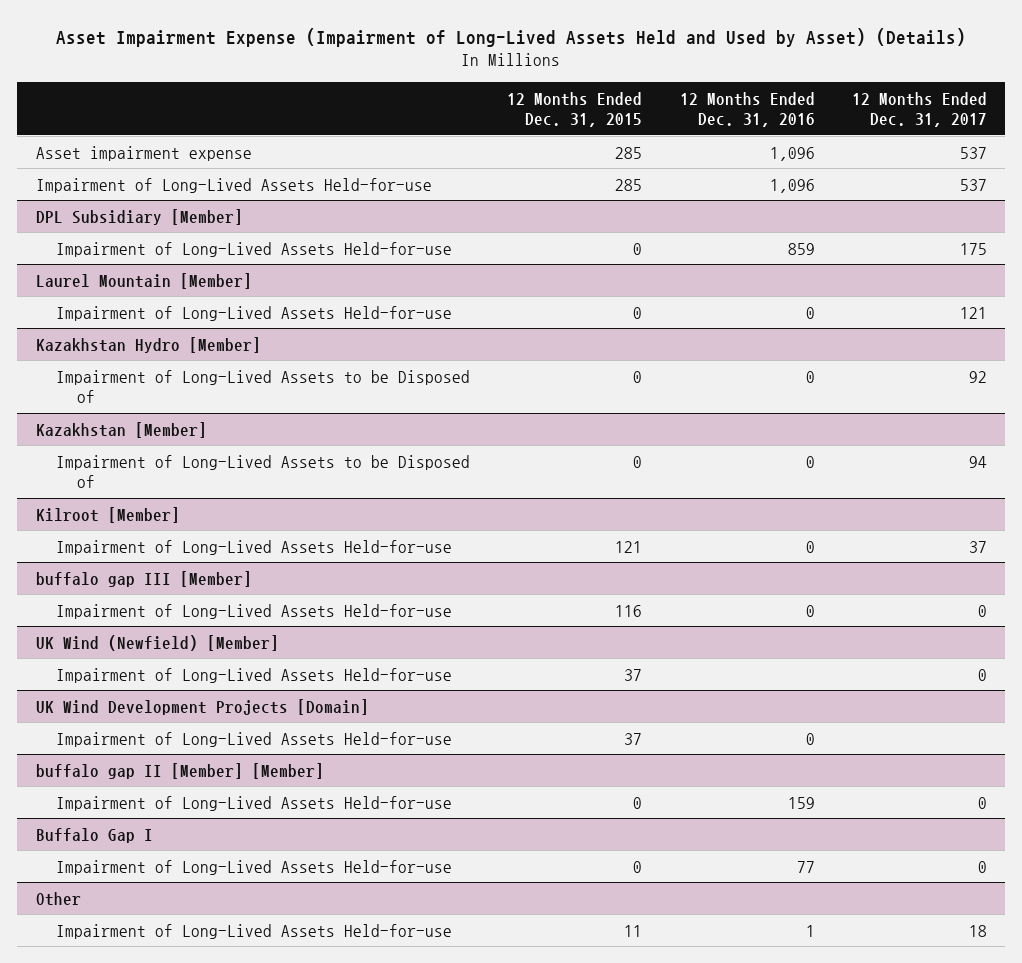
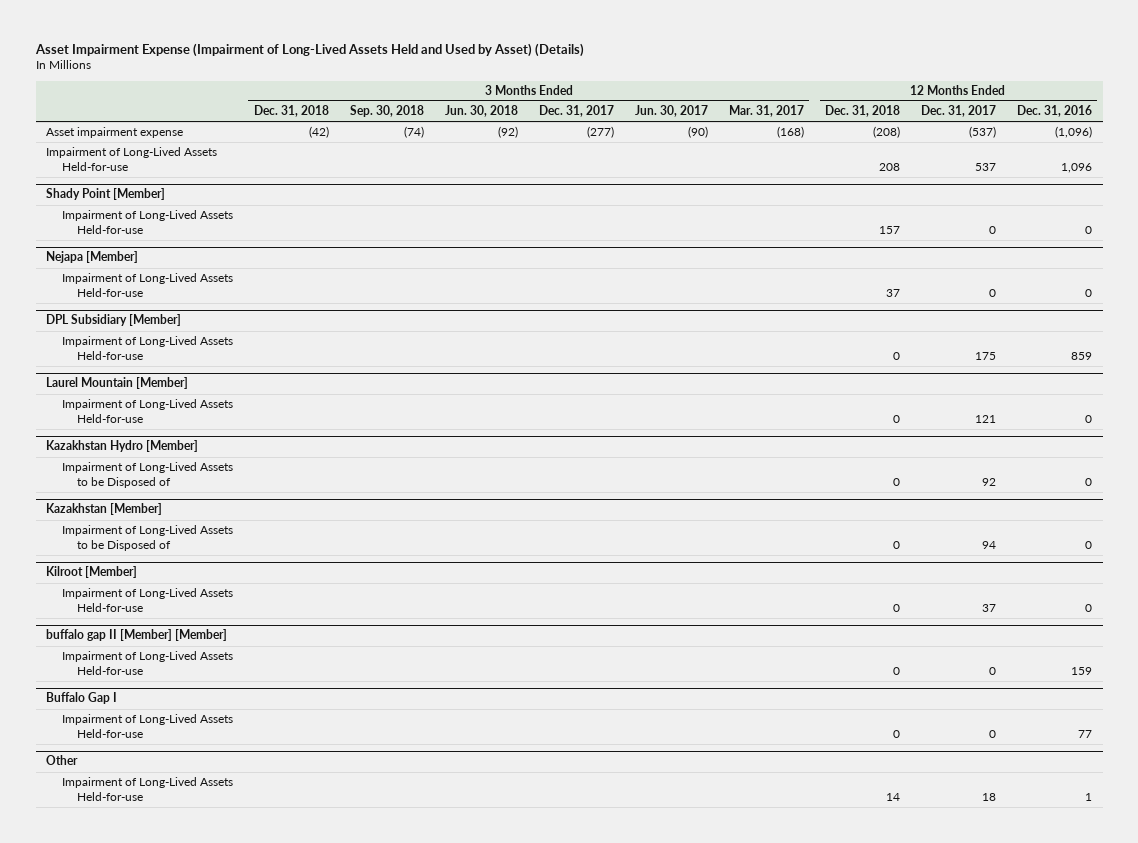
- | 12 Months Ended Dec. 31, 2015 | 12 Months Ended Dec. 31, 2016 | 12 Months Ended Dec. 31, 2017
+ | 3 Months Ended Dec. 31, 2018 | 3 Months Ended Sep. 30, 2018 | 3 Months Ended Jun. 30, 2018 | 3 Months Ended Dec. 31, 2017 | 3 Months Ended Jun. 30, 2017 | 3 Months Ended Mar. 31, 2017 | 12 Months Ended Dec. 31, 2018 | 12 Months Ended Dec. 31, 2017 | 12 Months Ended Dec. 31, 2016
- Asset impairment expense | 285 | 1,096 | 537
+ Asset impairment expense | (42) | (74) | (92) | (277) | (90) | (168) | (208) | (537) | (1,096)
+ Shady Point [Member]
+ Impairment of Long-Lived Assets Held-for-use | | | | | | | 157 | 0 | 0
+ Nejapa [Member]
+ Impairment of Long-Lived Assets Held-for-use | | | | | | | 37 | 0 | 0
- buffalo gap III [Member]
- Impairment of Long-Lived Assets Held-for-use | 116 | 0 | 0
- UK Wind (Newfield) [Member]
- Impairment of Long-Lived Assets Held-for-use | 37 | | 0
- UK Wind Development Projects [Domain]
- Impairment of Long-Lived Assets Held-for-use | 37 | 0 |

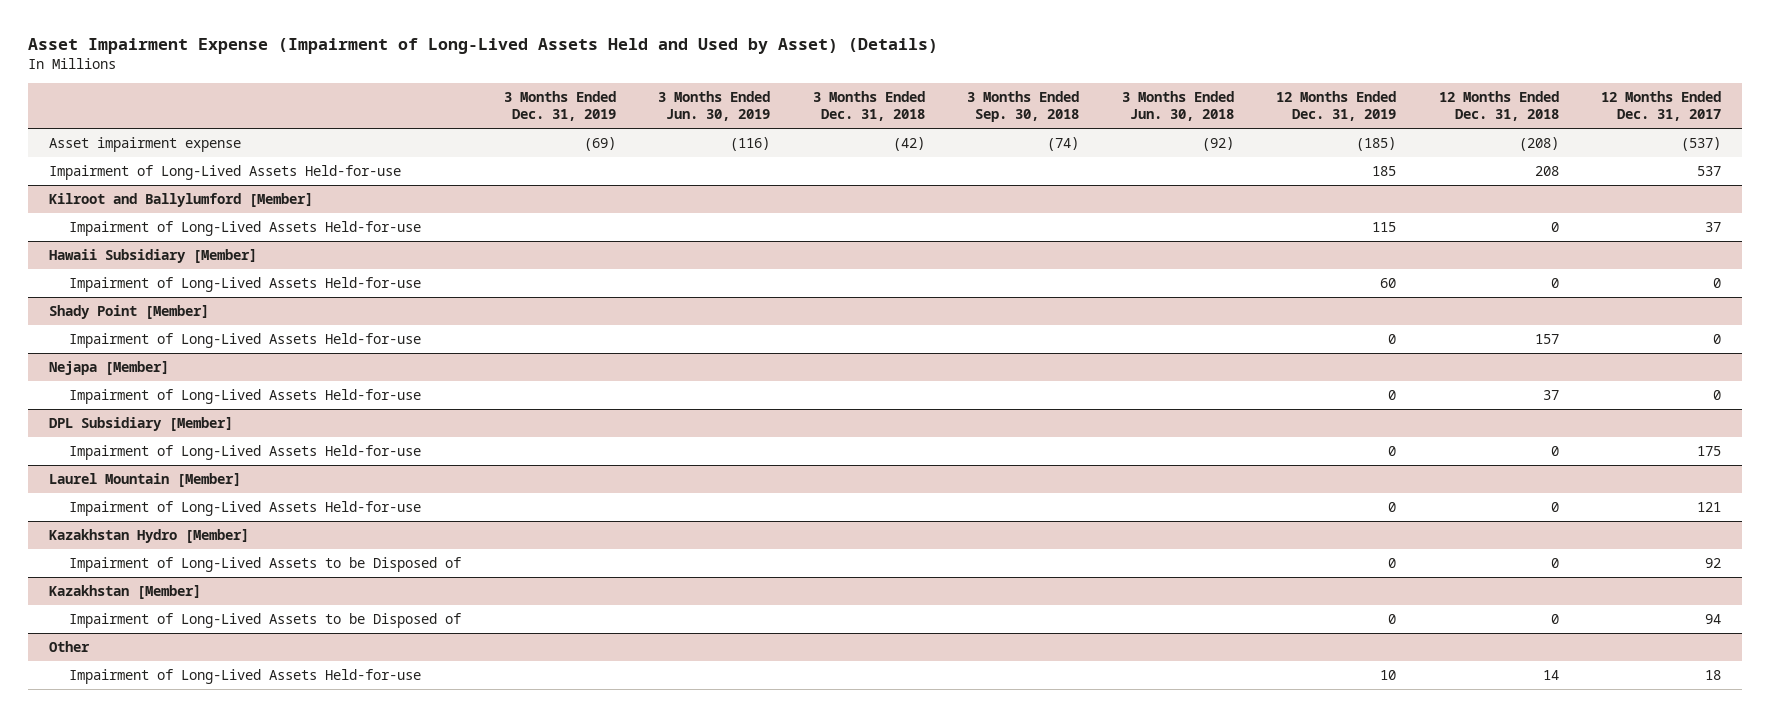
- | 3 Months Ended Dec. 31, 2018 | 3 Months Ended Sep. 30, 2018 | 3 Months Ended Jun. 30, 2018 | 3 Months Ended Dec. 31, 2017 | 3 Months Ended Jun. 30, 2017 | 3 Months Ended Mar. 31, 2017 | 12 Months Ended Dec. 31, 2018 | 12 Months Ended Dec. 31, 2017 | 12 Months Ended Dec. 31, 2016
+ | 3 Months Ended Dec. 31, 2019 | 3 Months Ended Jun. 30, 2019 | 3 Months Ended Dec. 31, 2018 | 3 Months Ended Sep. 30, 2018 | 3 Months Ended Jun. 30, 2018 | 12 Months Ended Dec. 31, 2019 | 12 Months Ended Dec. 31, 2018 | 12 Months Ended Dec. 31, 2017
+ Kilroot and Ballylumford [Member]
+ Impairment of Long-Lived Assets Held-for-use | | | | | | 115 | 0 | 37
+ Hawaii Subsidiary [Member]
+ Impairment of Long-Lived Assets Held-for-use | | | | | | 60 | 0 | 0
- Kilroot [Member]
- Impairment of Long-Lived Assets Held-for-use | | | | | | | 0 | 37 | 0
- buffalo gap II [Member] [Member]
- Impairment of Long-Lived Assets Held-for-use | | | | | | | 0 | 0 | 159
- Buffalo Gap I
- Impairment of Long-Lived Assets Held-for-use | | | | | | | 0 | 0 | 77

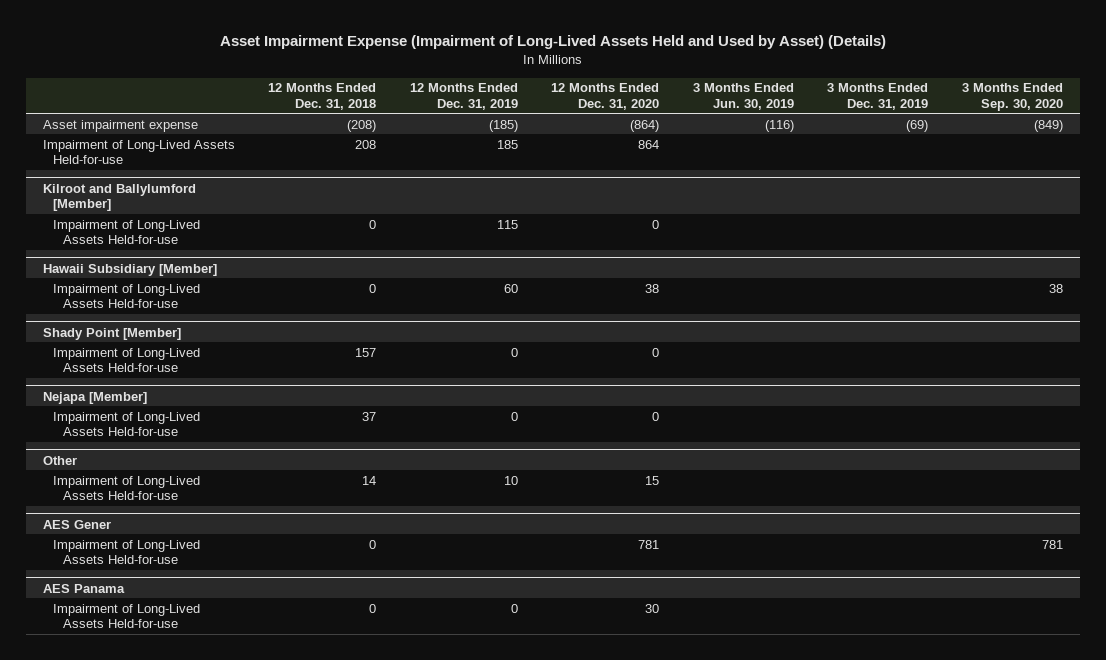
- | 3 Months Ended Dec. 31, 2019 | 3 Months Ended Jun. 30, 2019 | 3 Months Ended Dec. 31, 2018 | 3 Months Ended Sep. 30, 2018 | 3 Months Ended Jun. 30, 2018 | 12 Months Ended Dec. 31, 2019 | 12 Months Ended Dec. 31, 2018 | 12 Months Ended Dec. 31, 2017
+ | 12 Months Ended Dec. 31, 2018 | 12 Months Ended Dec. 31, 2019 | 12 Months Ended Dec. 31, 2020 | 3 Months Ended Jun. 30, 2019 | 3 Months Ended Dec. 31, 2019 | 3 Months Ended Sep. 30, 2020
- DPL Subsidiary [Member]
- Impairment of Long-Lived Assets Held-for-use | | | | | | 0 | 0 | 175
- Laurel Mountain [Member]
- Impairment of Long-Lived Assets Held-for-use | | | | | | 0 | 0 | 121
- Kazakhstan Hydro [Member]
- Impairment of Long-Lived Assets to be Disposed of | | | | | | 0 | 0 | 92
- Kazakhstan [Member]
- Impairment of Long-Lived Assets to be Disposed of | | | | | | 0 | 0 | 94
+ AES Gener
+ Impairment of Long-Lived Assets Held-for-use | 0 | | 781 | | | 781
+ AES Panama
+ Impairment of Long-Lived Assets Held-for-use | 0 | 0 | 30 | | |

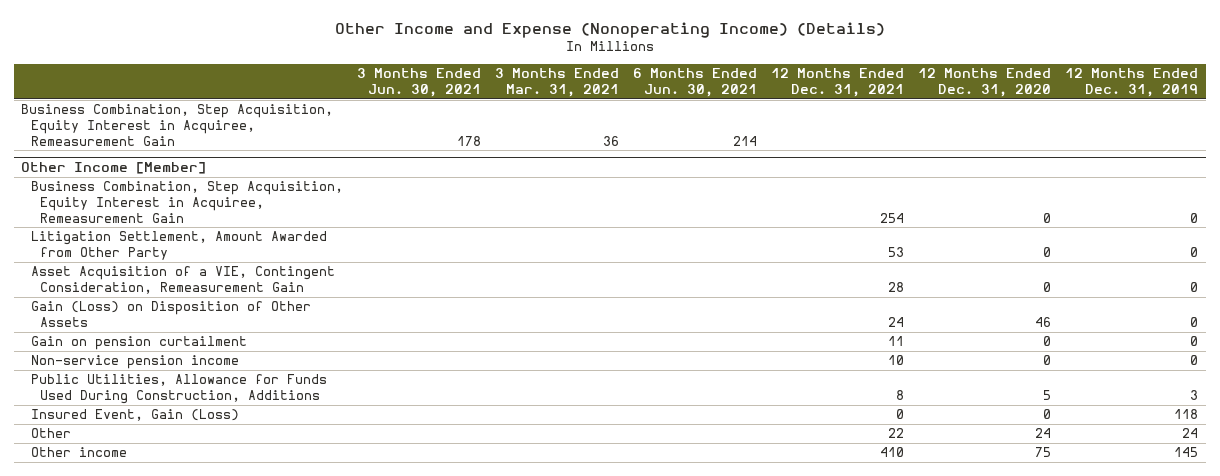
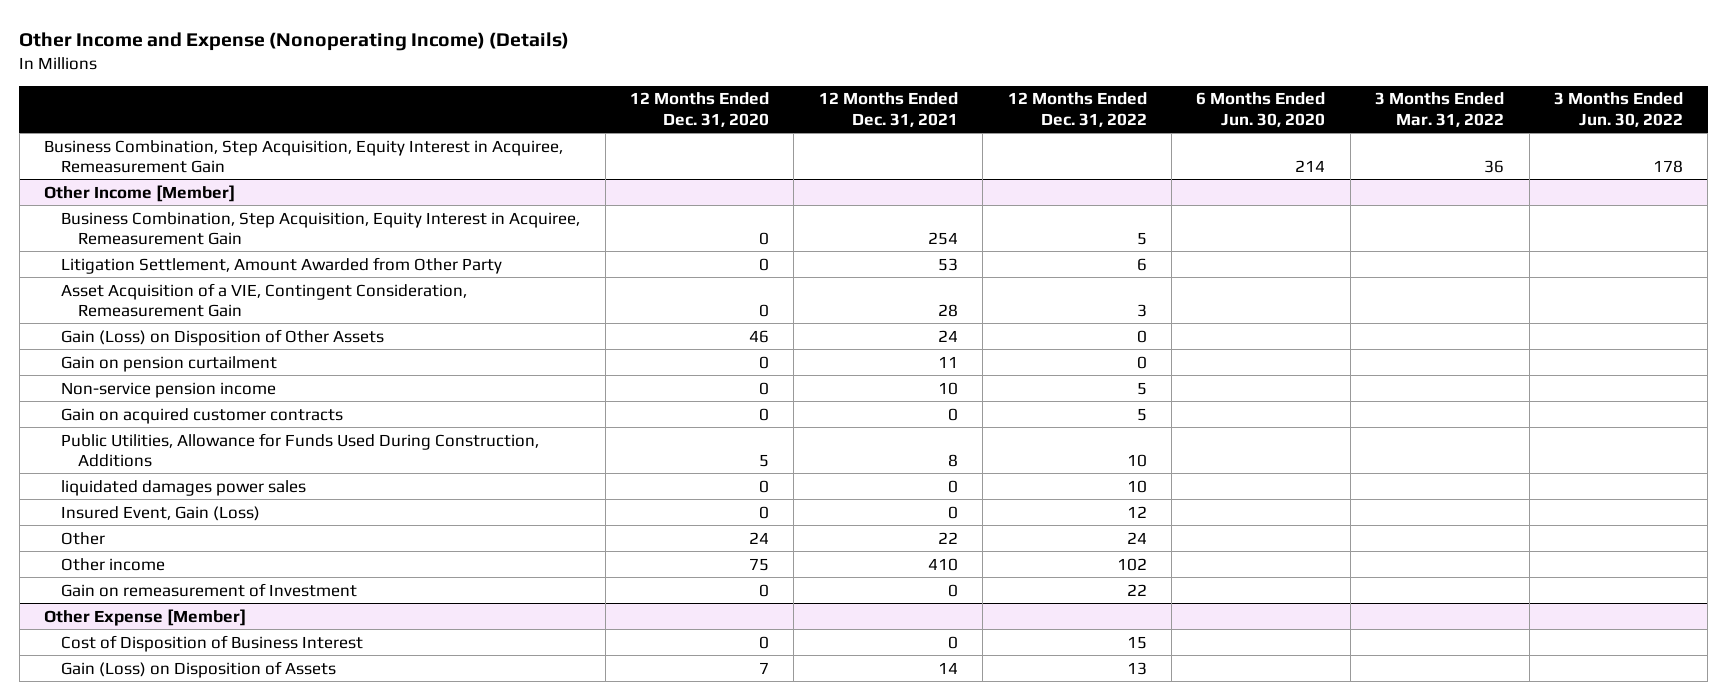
- | 3 Months Ended Jun. 30, 2021 | 3 Months Ended Mar. 31, 2021 | 6 Months Ended Jun. 30, 2021 | 12 Months Ended Dec. 31, 2021 | 12 Months Ended Dec. 31, 2020 | 12 Months Ended Dec. 31, 2019
+ | 12 Months Ended Dec. 31, 2020 | 12 Months Ended Dec. 31, 2021 | 12 Months Ended Dec. 31, 2022 | 6 Months Ended Jun. 30, 2020 | 3 Months Ended Mar. 31, 2022 | 3 Months Ended Jun. 30, 2022
@ Other Income [Member]
+ Gain on acquired customer contracts | 0 | 0 | 5 | | |
+ liquidated damages power sales | 0 | 0 | 10 | | |
+ Gain on remeasurement of Investment | 0 | 0 | 22 | | |
+ Other Expense [Member]
+ Cost of Disposition of Business Interest | 0 | 0 | 15 | | |
+ Gain (Loss) on Disposition of Assets | 7 | 14 | 13 | | |

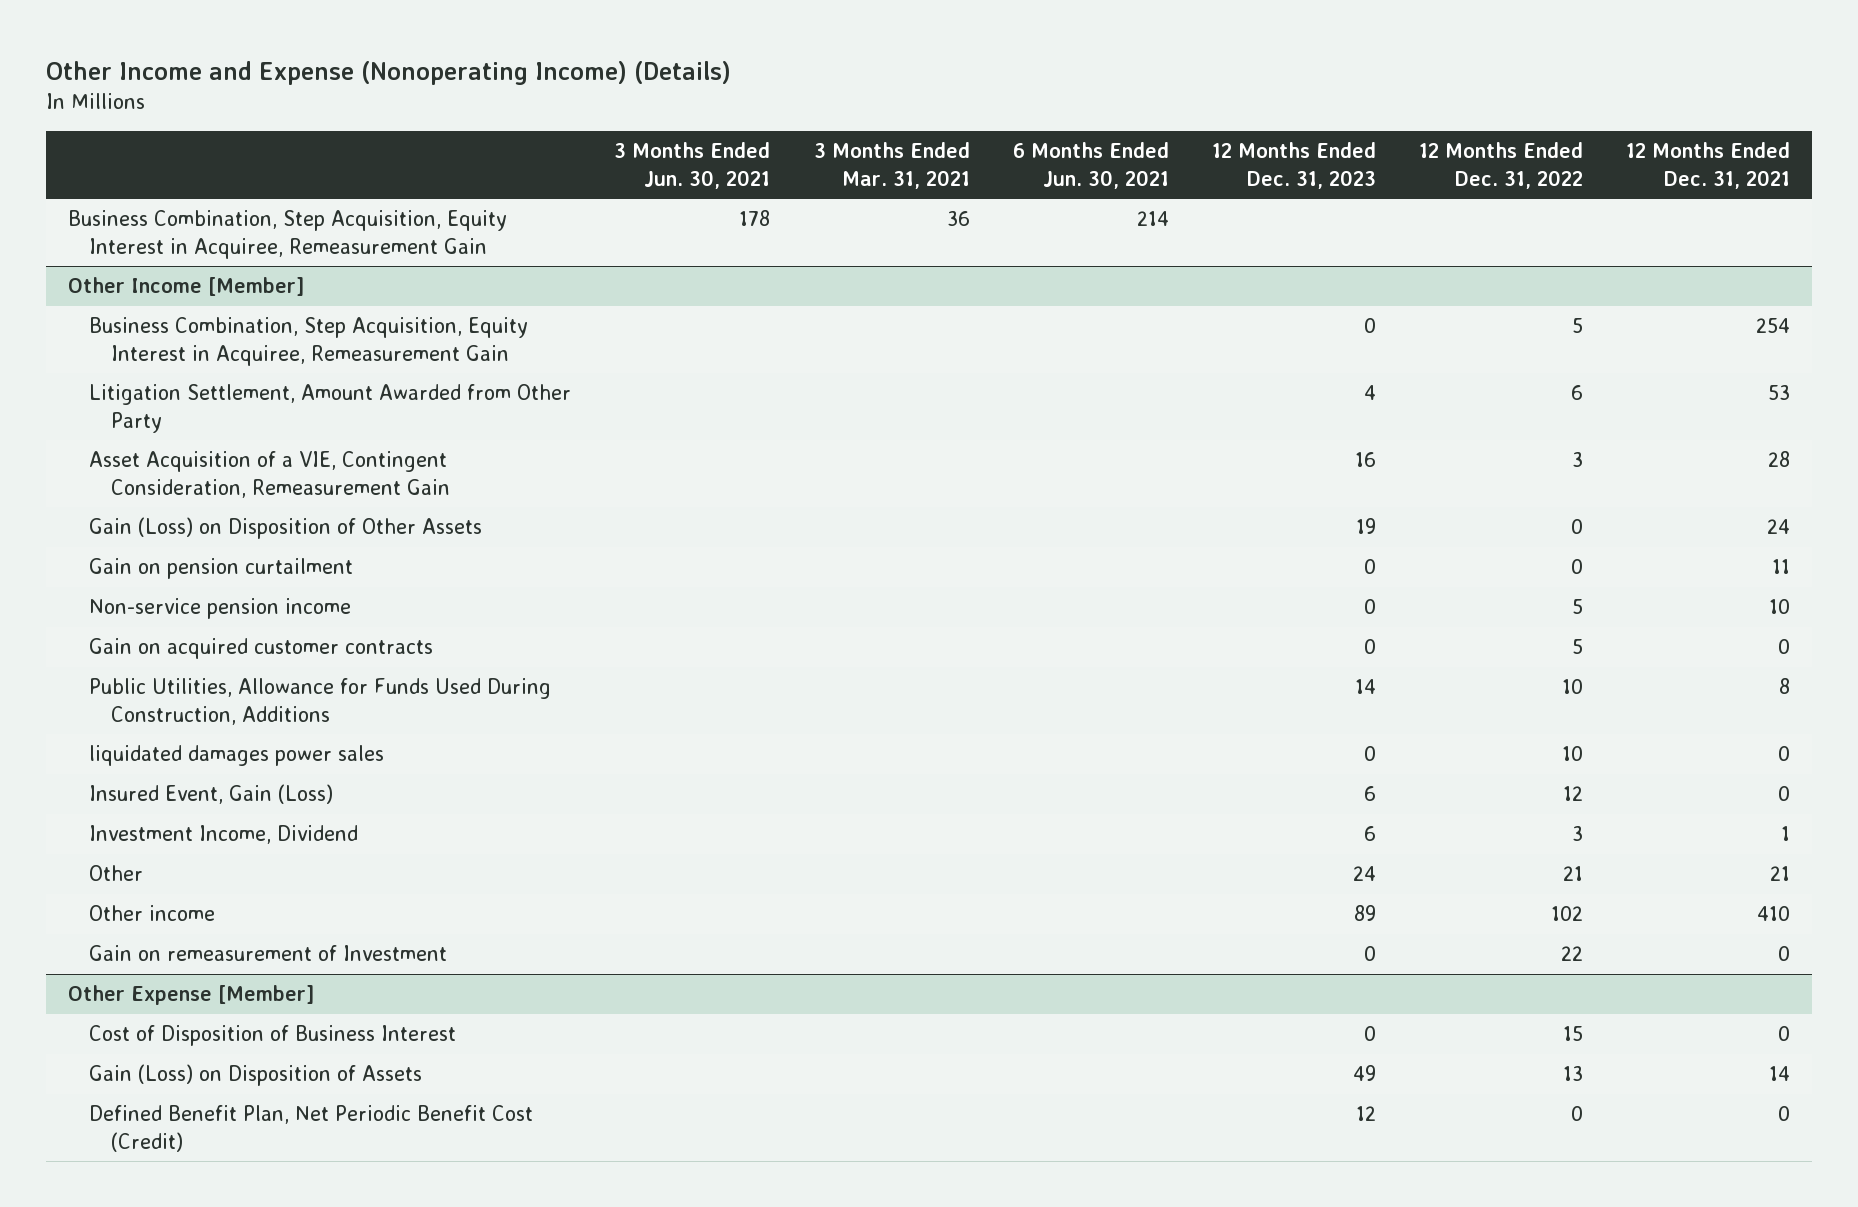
- | 12 Months Ended Dec. 31, 2020 | 12 Months Ended Dec. 31, 2021 | 12 Months Ended Dec. 31, 2022 | 6 Months Ended Jun. 30, 2020 | 3 Months Ended Mar. 31, 2022 | 3 Months Ended Jun. 30, 2022
+ | 3 Months Ended Jun. 30, 2021 | 3 Months Ended Mar. 31, 2021 | 6 Months Ended Jun. 30, 2021 | 12 Months Ended Dec. 31, 2023 | 12 Months Ended Dec. 31, 2022 | 12 Months Ended Dec. 31, 2021
@ Other Income [Member]
- Other | 24 | 22 | 24 | | |
+ Investment Income, Dividend | | | | 6 | 3 | 1
+ Other | | | | 24 | 21 | 21
@ Other Expense [Member]
+ Defined Benefit Plan, Net Periodic Benefit Cost (Credit) | | | | 12 | 0 | 0

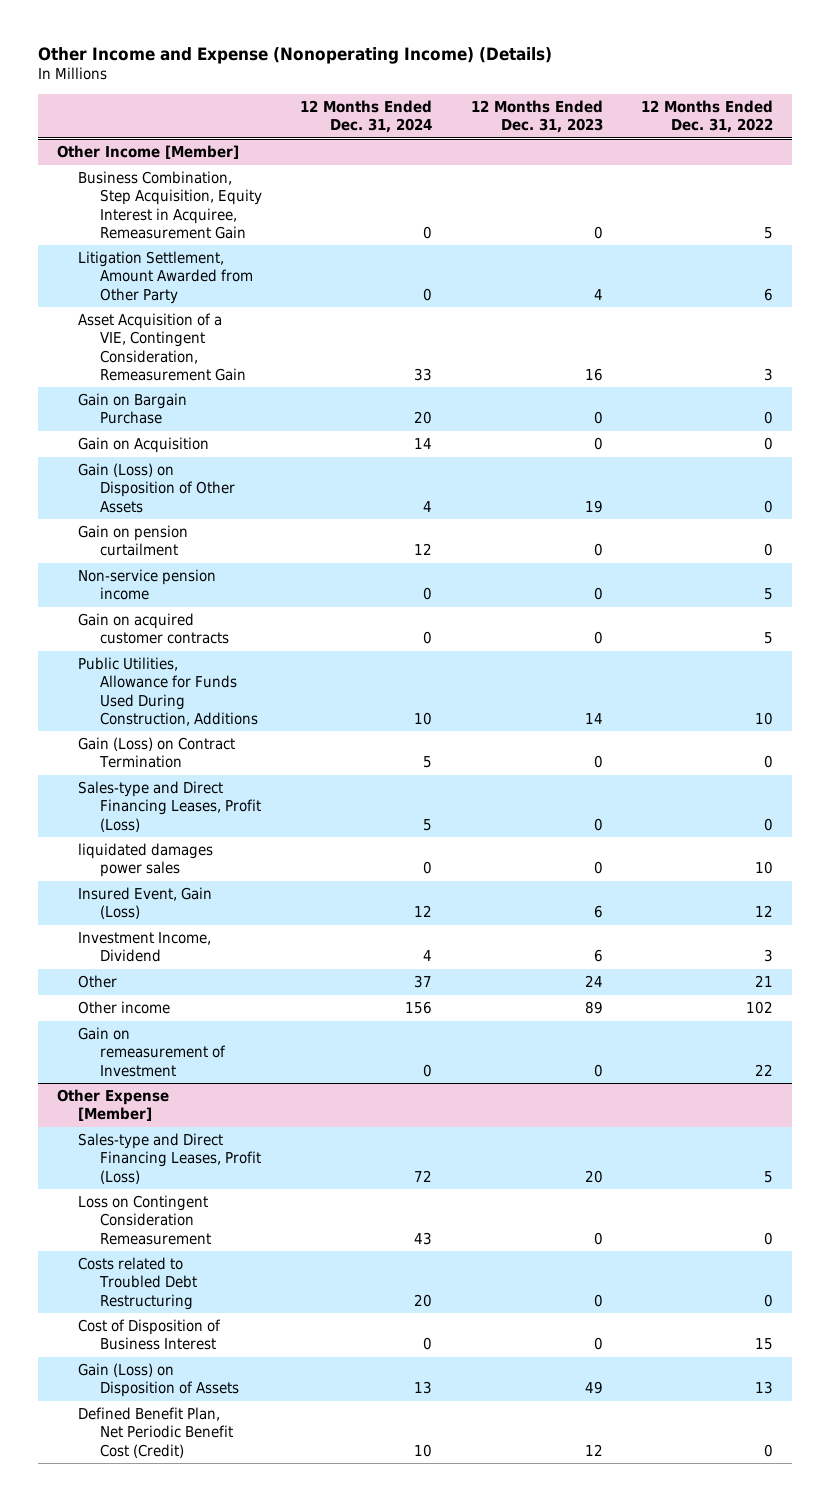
- | 3 Months Ended Jun. 30, 2021 | 3 Months Ended Mar. 31, 2021 | 6 Months Ended Jun. 30, 2021 | 12 Months Ended Dec. 31, 2023 | 12 Months Ended Dec. 31, 2022 | 12 Months Ended Dec. 31, 2021
+ | 12 Months Ended Dec. 31, 2024 | 12 Months Ended Dec. 31, 2023 | 12 Months Ended Dec. 31, 2022
- Business Combination, Step Acquisition, Equity Interest in Acquiree, Remeasurement Gain | 178 | 36 | 214 | | |
@ Other Income [Member]
+ Gain on Bargain Purchase | 20 | 0 | 0
+ Gain on Acquisition | 14 | 0 | 0
+ Gain (Loss) on Contract Termination | 5 | 0 | 0
+ Sales-type and Direct Financing Leases, Profit (Loss) | 5 | 0 | 0
@ Other Expense [Member]
+ Sales-type and Direct Financing Leases, Profit (Loss) | 72 | 20 | 5
+ Loss on Contingent Consideration Remeasurement | 43 | 0 | 0
+ Costs related to Troubled Debt Restructuring | 20 | 0 | 0

